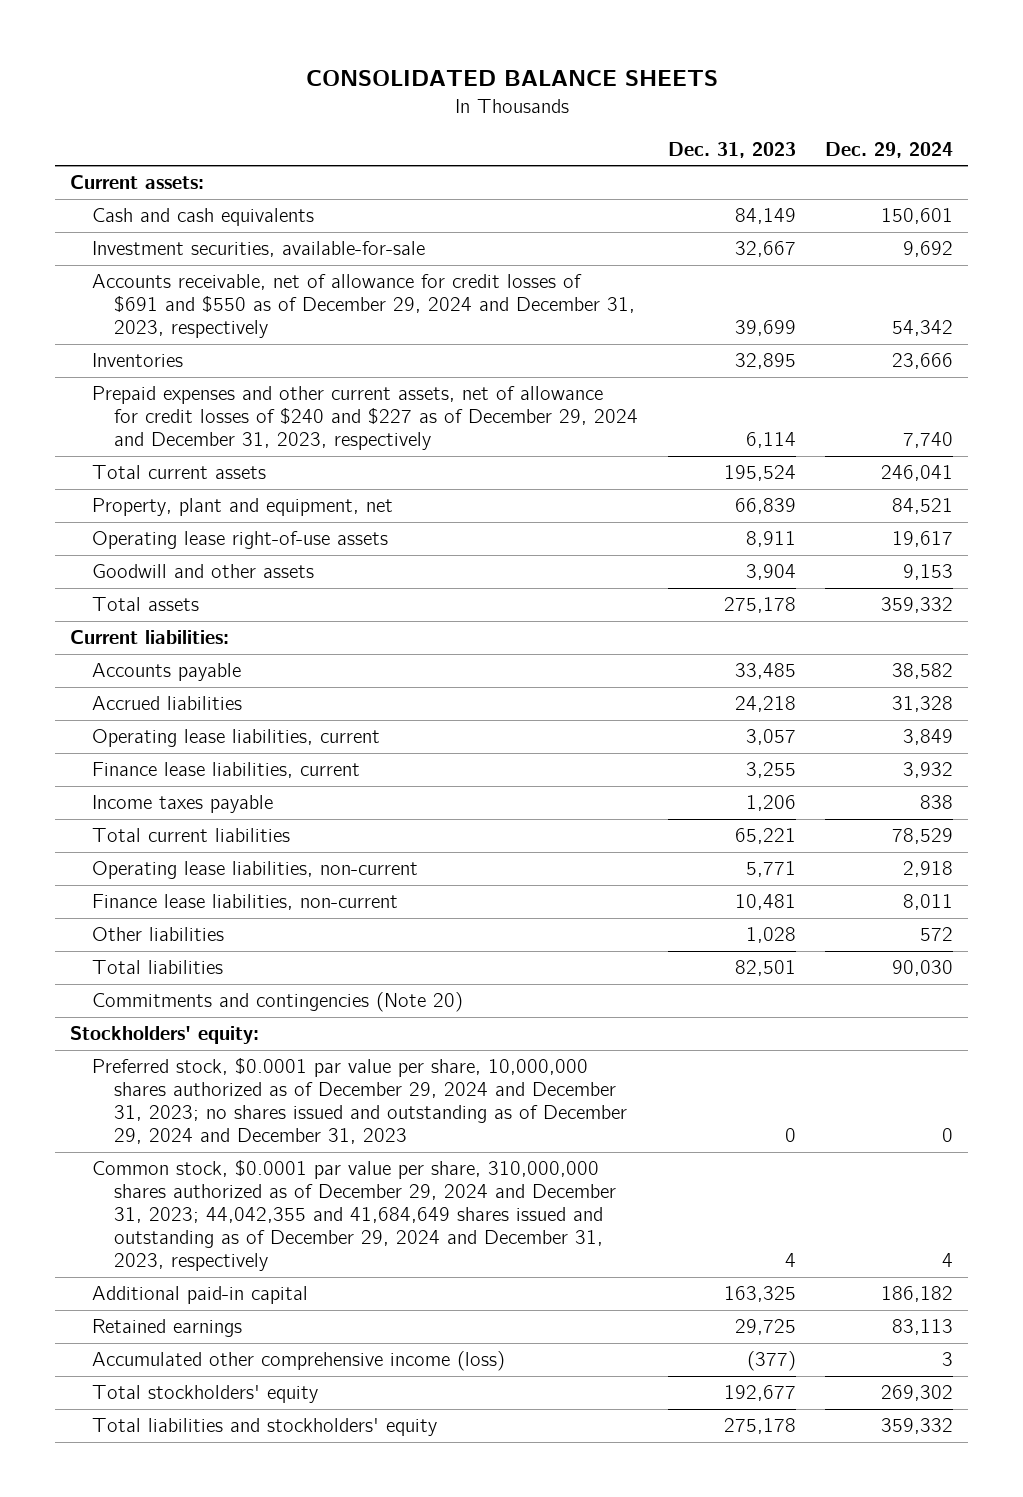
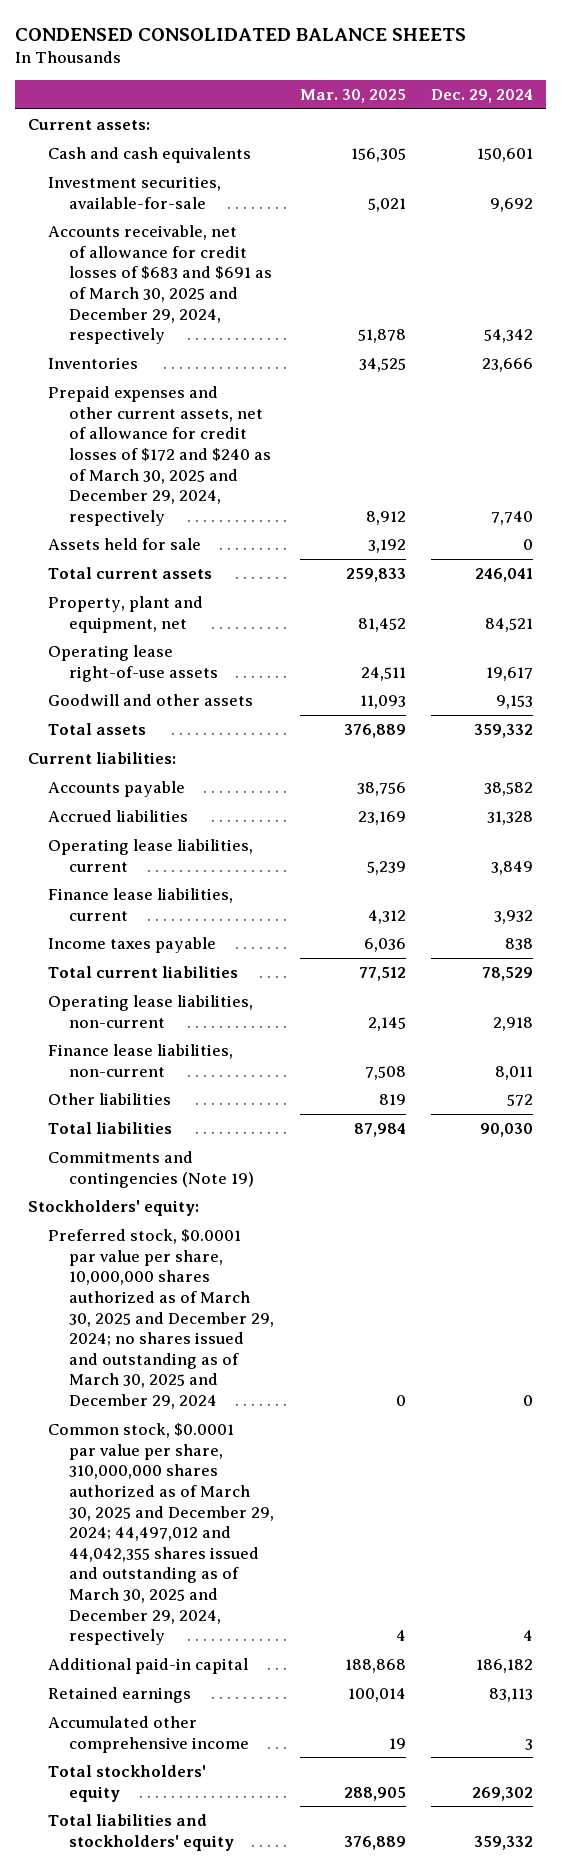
- CONSOLIDATED BALANCE SHEETS
+ CONDENSED CONSOLIDATED BALANCE SHEETS
- | Dec. 31, 2023 | Dec. 29, 2024
+ | Mar. 30, 2025 | Dec. 29, 2024
- Accounts receivable, net of allowance for credit losses of $691 and $550 as of December 29, 2024 and December 31, 2023, respectively | 39,699 | 54,342
+ Accounts receivable, net of allowance for credit losses of $683 and $691 as of March 30, 2025 and December 29, 2024, respectively | 51,878 | 54,342
- Prepaid expenses and other current assets, net of allowance for credit losses of $240 and $227 as of December 29, 2024 and December 31, 2023, respectively | 6,114 | 7,740
+ Prepaid expenses and other current assets, net of allowance for credit losses of $172 and $240 as of March 30, 2025 and December 29, 2024, respectively | 8,912 | 7,740
+ Assets held for sale | 3,192 | 0
- Commitments and contingencies (Note 20)
+ Commitments and contingencies (Note 19)
- Preferred stock, $0.0001 par value per share, 10,000,000 shares authorized as of December 29, 2024 and December 31, 2023; no shares issued and outstanding as of December 29, 2024 and December 31, 2023 | 0 | 0
- Common stock, $0.0001 par value per share, 310,000,000 shares authorized as of December 29, 2024 and December 31, 2023; 44,042,355 and 41,684,649 shares issued and outstanding as of December 29, 2024 and December 31, 2023, respectively | 4 | 4
+ Preferred stock, $0.0001 par value per share, 10,000,000 shares authorized as of March 30, 2025 and December 29, 2024; no shares issued and outstanding as of March 30, 2025 and December 29, 2024 | 0 | 0
+ Common stock, $0.0001 par value per share, 310,000,000 shares authorized as of March 30, 2025 and December 29, 2024; 44,497,012 and 44,042,355 shares issued and outstanding as of March 30, 2025 and December 29, 2024, respectively | 4 | 4
- Accumulated other comprehensive income (loss) | (377) | 3
+ Accumulated other comprehensive income | 19 | 3

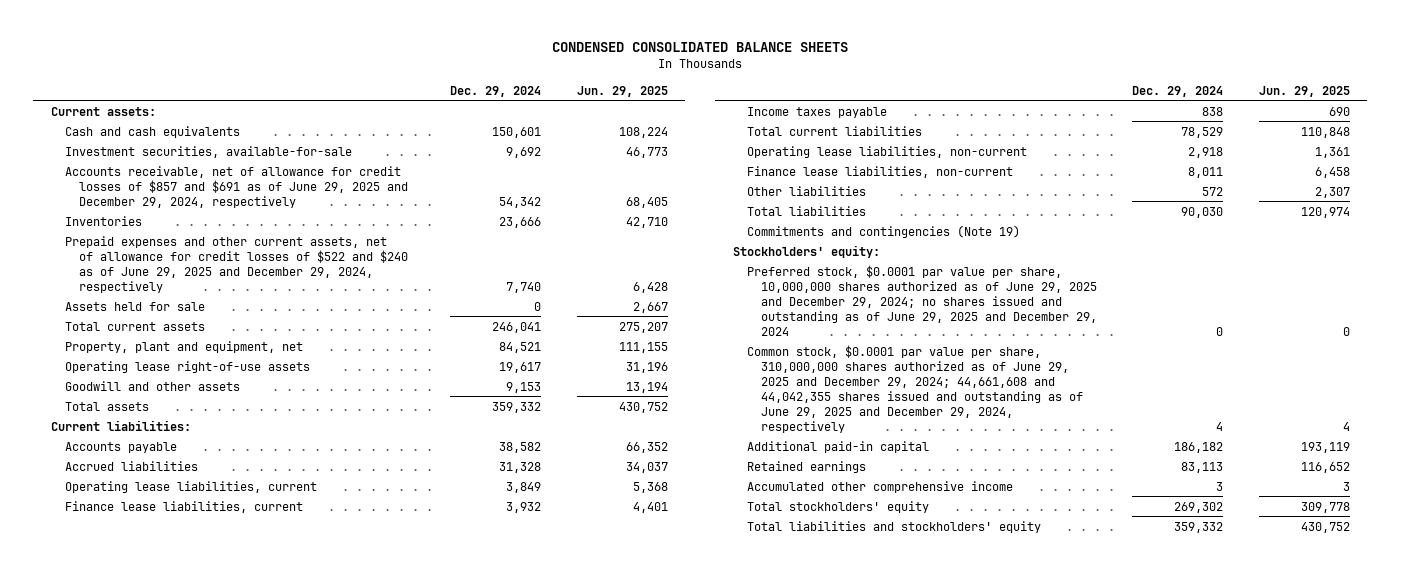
- | Mar. 30, 2025 | Dec. 29, 2024
+ | Dec. 29, 2024 | Jun. 29, 2025
- Accounts receivable, net of allowance for credit losses of $683 and $691 as of March 30, 2025 and December 29, 2024, respectively | 51,878 | 54,342
+ Accounts receivable, net of allowance for credit losses of $857 and $691 as of June 29, 2025 and December 29, 2024, respectively | 54,342 | 68,405
- Prepaid expenses and other current assets, net of allowance for credit losses of $172 and $240 as of March 30, 2025 and December 29, 2024, respectively | 8,912 | 7,740
+ Prepaid expenses and other current assets, net of allowance for credit losses of $522 and $240 as of June 29, 2025 and December 29, 2024, respectively | 7,740 | 6,428
- Preferred stock, $0.0001 par value per share, 10,000,000 shares authorized as of March 30, 2025 and December 29, 2024; no shares issued and outstanding as of March 30, 2025 and December 29, 2024 | 0 | 0
- Common stock, $0.0001 par value per share, 310,000,000 shares authorized as of March 30, 2025 and December 29, 2024; 44,497,012 and 44,042,355 shares issued and outstanding as of March 30, 2025 and December 29, 2024, respectively | 4 | 4
+ Preferred stock, $0.0001 par value per share, 10,000,000 shares authorized as of June 29, 2025 and December 29, 2024; no shares issued and outstanding as of June 29, 2025 and December 29, 2024 | 0 | 0
+ Common stock, $0.0001 par value per share, 310,000,000 shares authorized as of June 29, 2025 and December 29, 2024; 44,661,608 and 44,042,355 shares issued and outstanding as of June 29, 2025 and December 29, 2024, respectively | 4 | 4

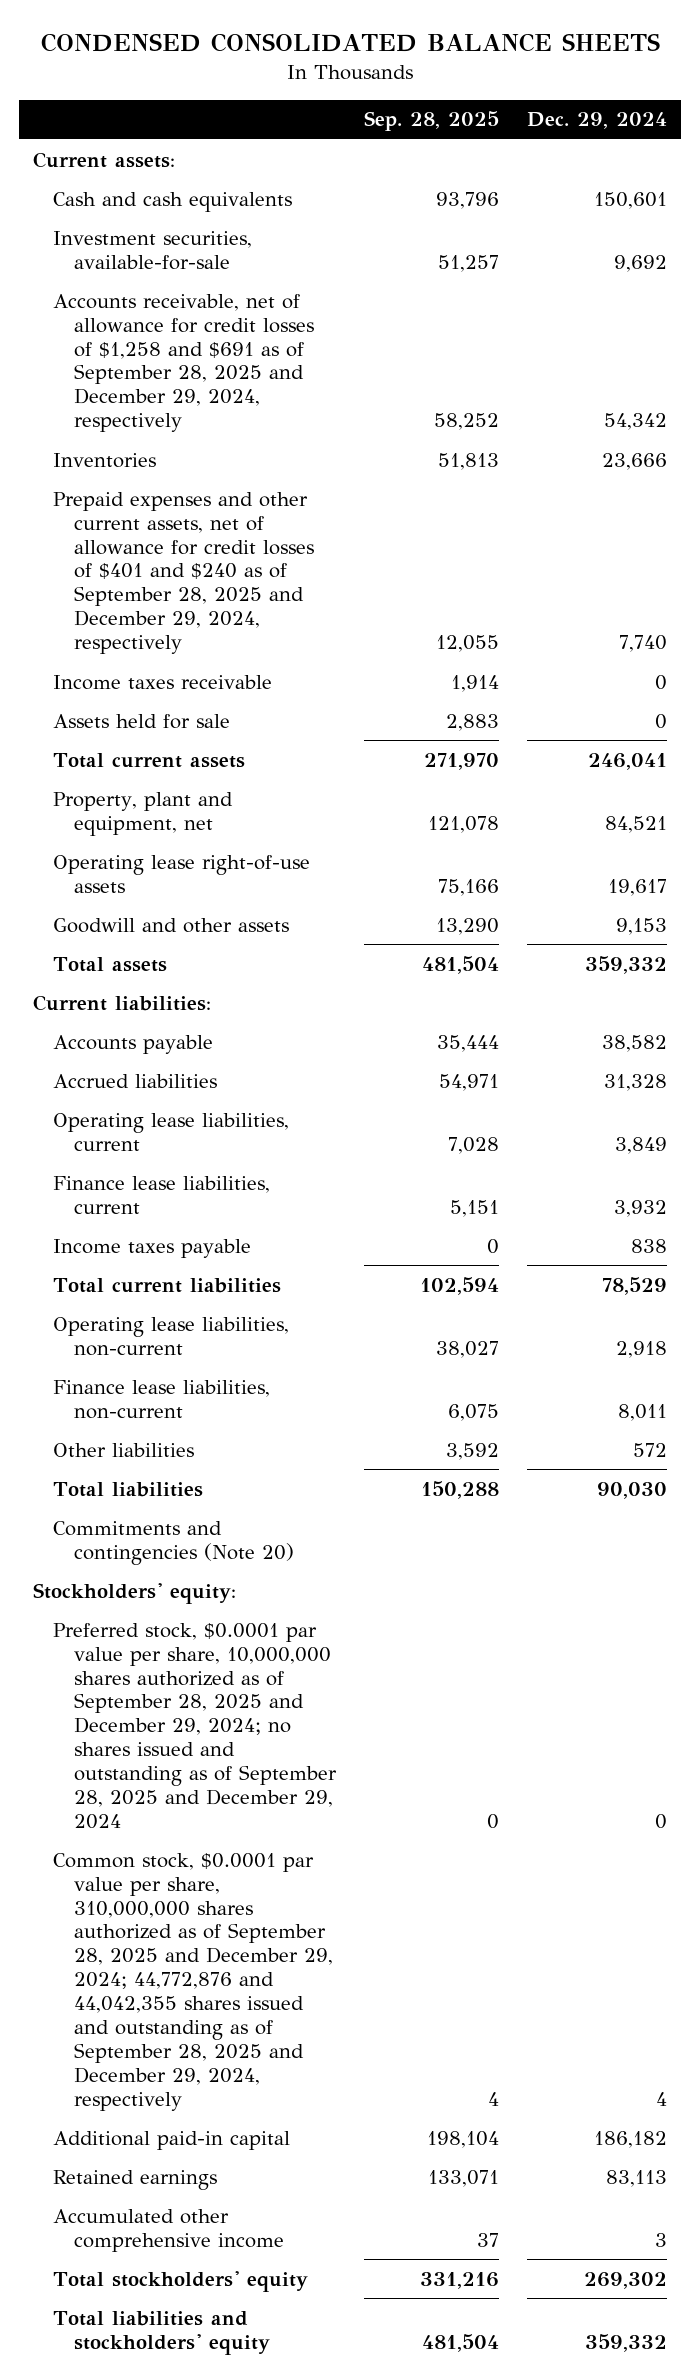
- | Dec. 29, 2024 | Jun. 29, 2025
+ | Sep. 28, 2025 | Dec. 29, 2024
- Accounts receivable, net of allowance for credit losses of $857 and $691 as of June 29, 2025 and December 29, 2024, respectively | 54,342 | 68,405
+ Accounts receivable, net of allowance for credit losses of $1,258 and $691 as of September 28, 2025 and December 29, 2024, respectively | 58,252 | 54,342
- Prepaid expenses and other current assets, net of allowance for credit losses of $522 and $240 as of June 29, 2025 and December 29, 2024, respectively | 7,740 | 6,428
+ Prepaid expenses and other current assets, net of allowance for credit losses of $401 and $240 as of September 28, 2025 and December 29, 2024, respectively | 12,055 | 7,740
+ Income taxes receivable | 1,914 | 0
- Commitments and contingencies (Note 19)
+ Commitments and contingencies (Note 20)
- Preferred stock, $0.0001 par value per share, 10,000,000 shares authorized as of June 29, 2025 and December 29, 2024; no shares issued and outstanding as of June 29, 2025 and December 29, 2024 | 0 | 0
- Common stock, $0.0001 par value per share, 310,000,000 shares authorized as of June 29, 2025 and December 29, 2024; 44,661,608 and 44,042,355 shares issued and outstanding as of June 29, 2025 and December 29, 2024, respectively | 4 | 4
+ Preferred stock, $0.0001 par value per share, 10,000,000 shares authorized as of September 28, 2025 and December 29, 2024; no shares issued and outstanding as of September 28, 2025 and December 29, 2024 | 0 | 0
+ Common stock, $0.0001 par value per share, 310,000,000 shares authorized as of September 28, 2025 and December 29, 2024; 44,772,876 and 44,042,355 shares issued and outstanding as of September 28, 2025 and December 29, 2024, respectively | 4 | 4

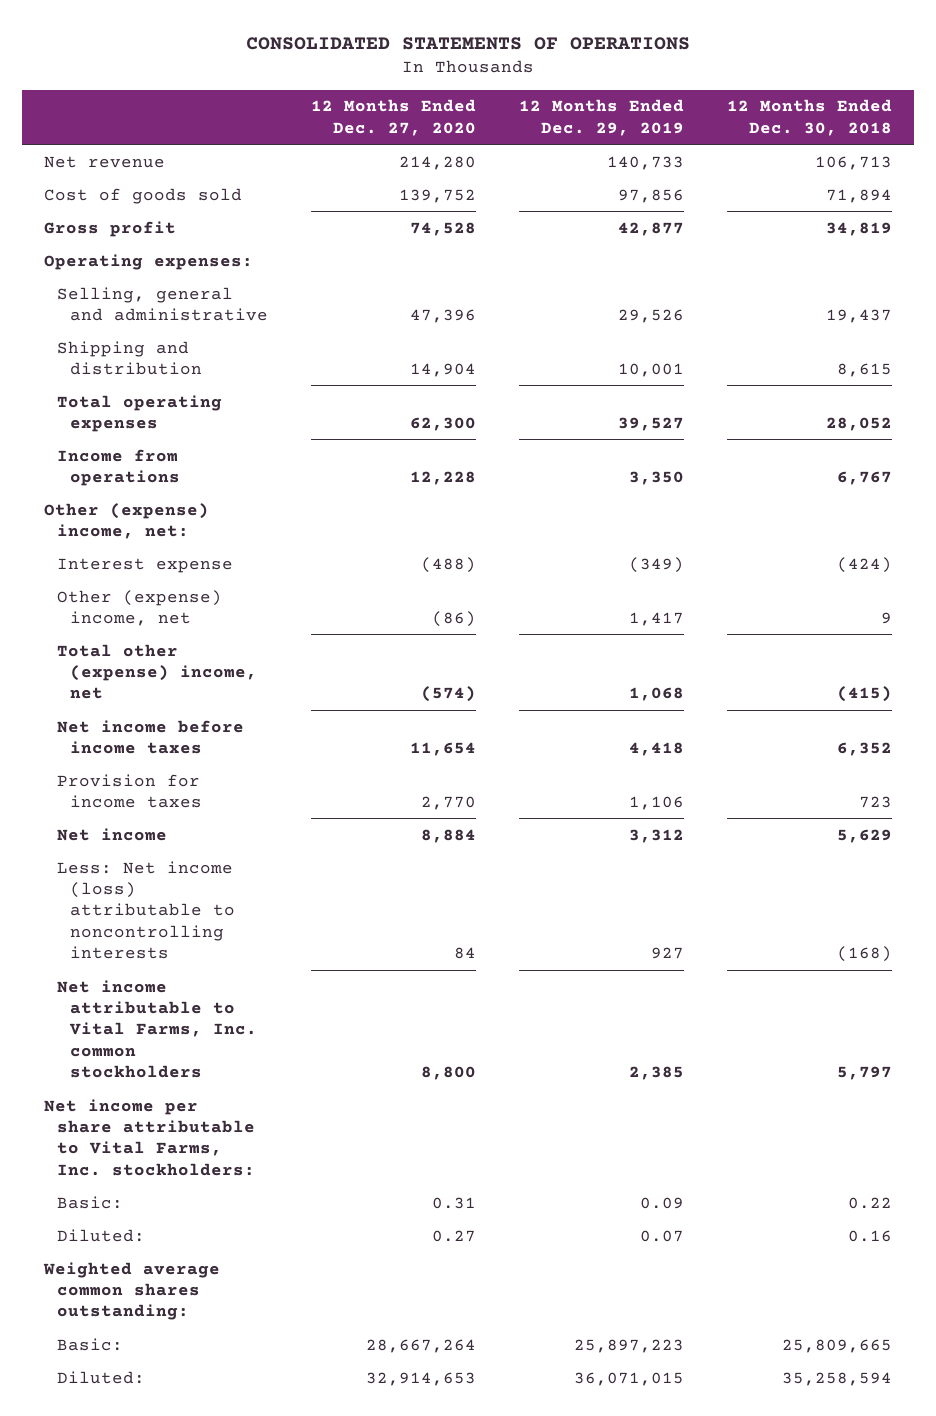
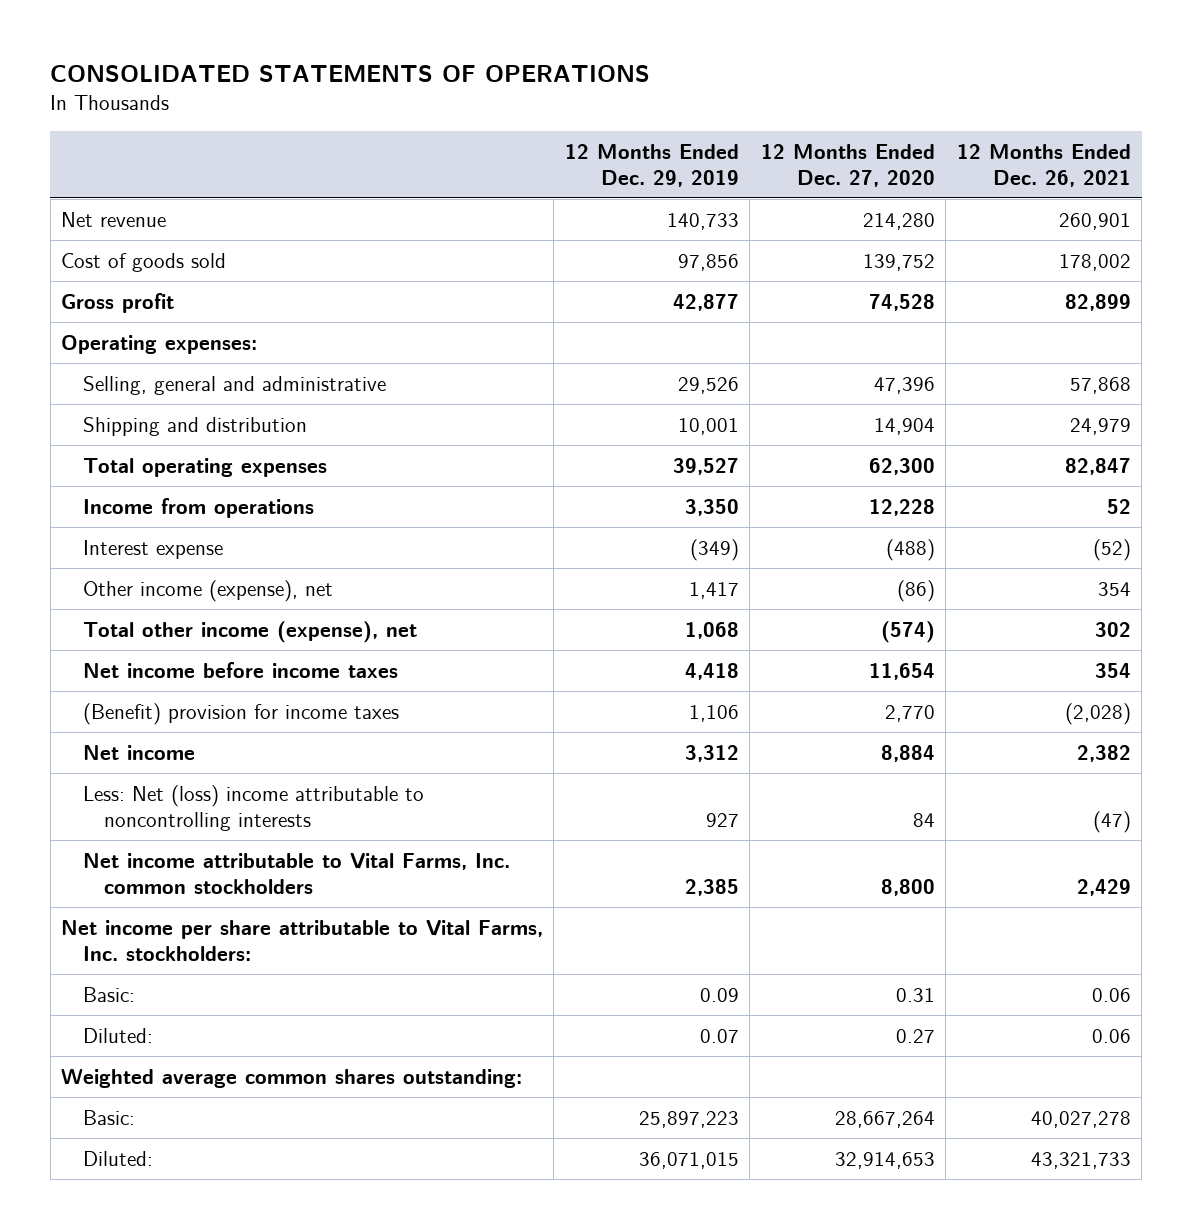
- | 12 Months Ended Dec. 27, 2020 | 12 Months Ended Dec. 29, 2019 | 12 Months Ended Dec. 30, 2018
+ | 12 Months Ended Dec. 29, 2019 | 12 Months Ended Dec. 27, 2020 | 12 Months Ended Dec. 26, 2021
- Other (expense) income, net:
- Other (expense) income, net | (86) | 1,417 | 9
- Total other (expense) income, net | (574) | 1,068 | (415)
+ Other income (expense), net | 1,417 | (86) | 354
+ Total other income (expense), net | 1,068 | (574) | 302
- Provision for income taxes | 2,770 | 1,106 | 723
+ (Benefit) provision for income taxes | 1,106 | 2,770 | (2,028)
- Less: Net income (loss) attributable to noncontrolling interests | 84 | 927 | (168)
+ Less: Net (loss) income attributable to noncontrolling interests | 927 | 84 | (47)

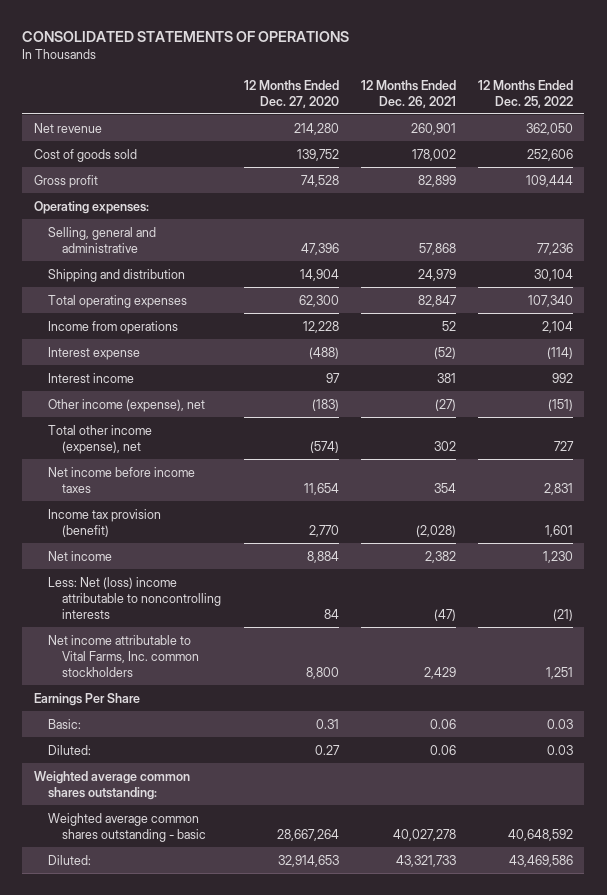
- | 12 Months Ended Dec. 29, 2019 | 12 Months Ended Dec. 27, 2020 | 12 Months Ended Dec. 26, 2021
+ | 12 Months Ended Dec. 27, 2020 | 12 Months Ended Dec. 26, 2021 | 12 Months Ended Dec. 25, 2022
- Other income (expense), net | 1,417 | (86) | 354
+ Interest income | 97 | 381 | 992
+ Other income (expense), net | (183) | (27) | (151)
- (Benefit) provision for income taxes | 1,106 | 2,770 | (2,028)
+ Income tax provision (benefit) | 2,770 | (2,028) | 1,601
- Net income per share attributable to Vital Farms, Inc. stockholders:
+ Earnings Per Share
- Basic: | 25,897,223 | 28,667,264 | 40,027,278
+ Weighted average common shares outstanding - basic | 28,667,264 | 40,027,278 | 40,648,592

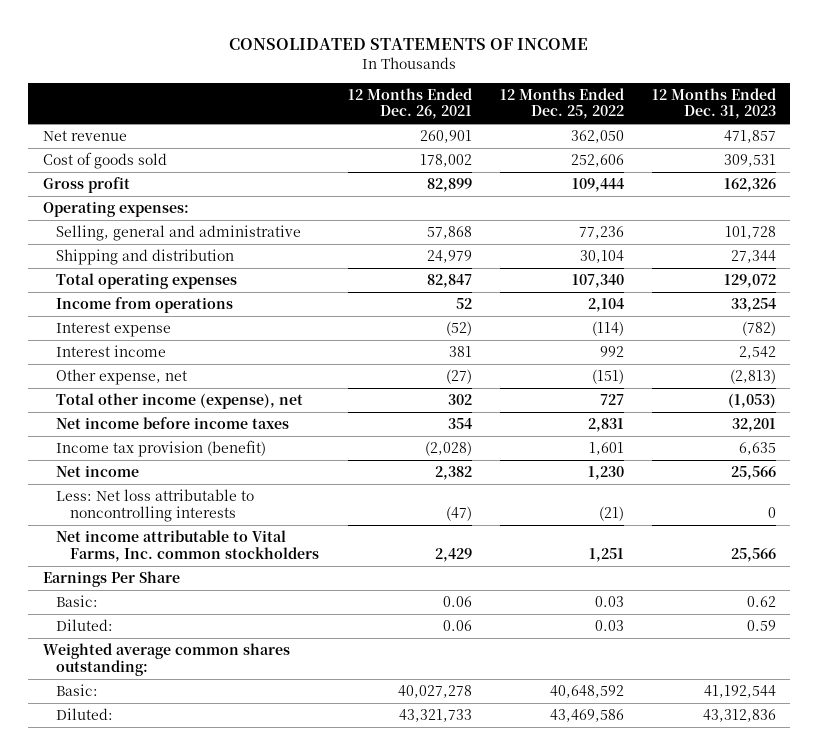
- CONSOLIDATED STATEMENTS OF OPERATIONS
+ CONSOLIDATED STATEMENTS OF INCOME
- | 12 Months Ended Dec. 27, 2020 | 12 Months Ended Dec. 26, 2021 | 12 Months Ended Dec. 25, 2022
+ | 12 Months Ended Dec. 26, 2021 | 12 Months Ended Dec. 25, 2022 | 12 Months Ended Dec. 31, 2023
- Other income (expense), net | (183) | (27) | (151)
+ Other expense, net | (27) | (151) | (2,813)
- Less: Net (loss) income attributable to noncontrolling interests | 84 | (47) | (21)
+ Less: Net loss attributable to noncontrolling interests | (47) | (21) | 0
- Weighted average common shares outstanding - basic | 28,667,264 | 40,027,278 | 40,648,592
+ Basic: | 40,027,278 | 40,648,592 | 41,192,544

